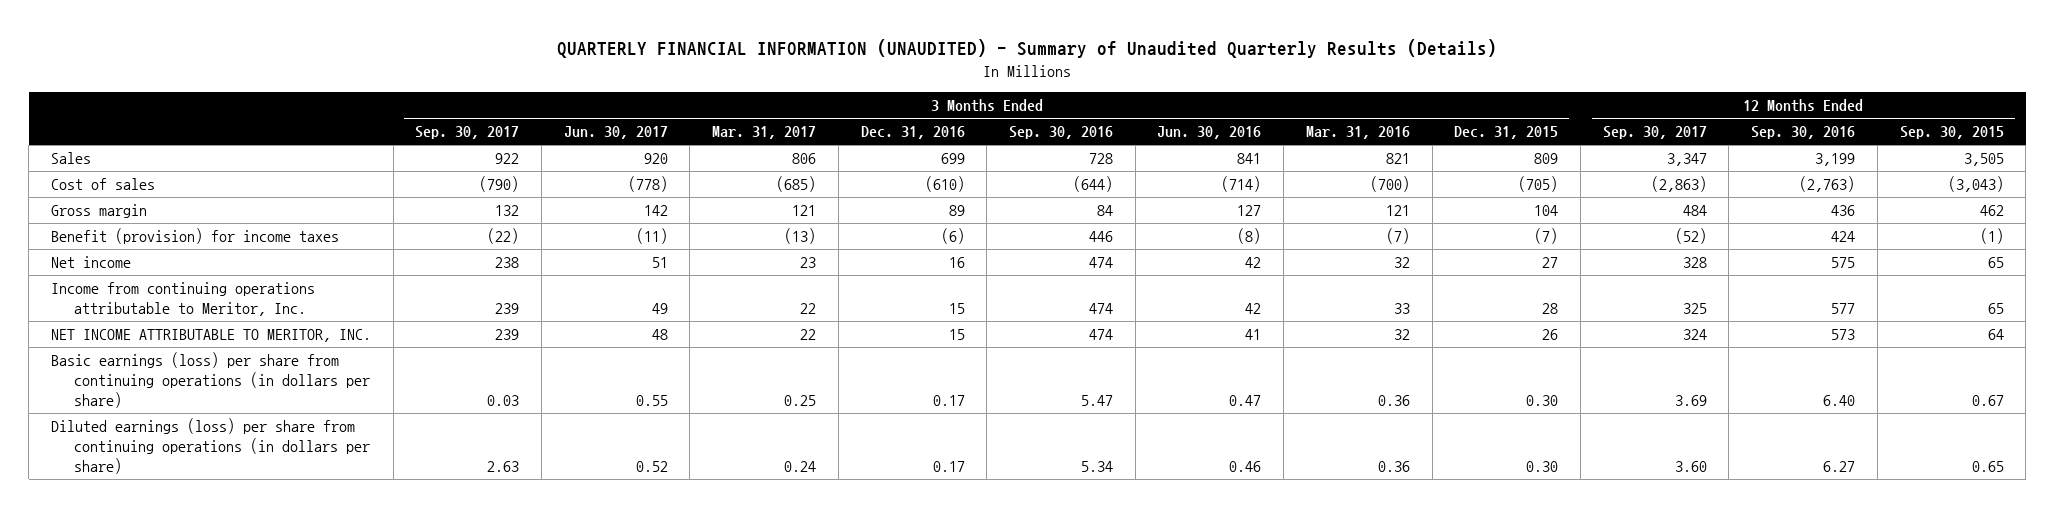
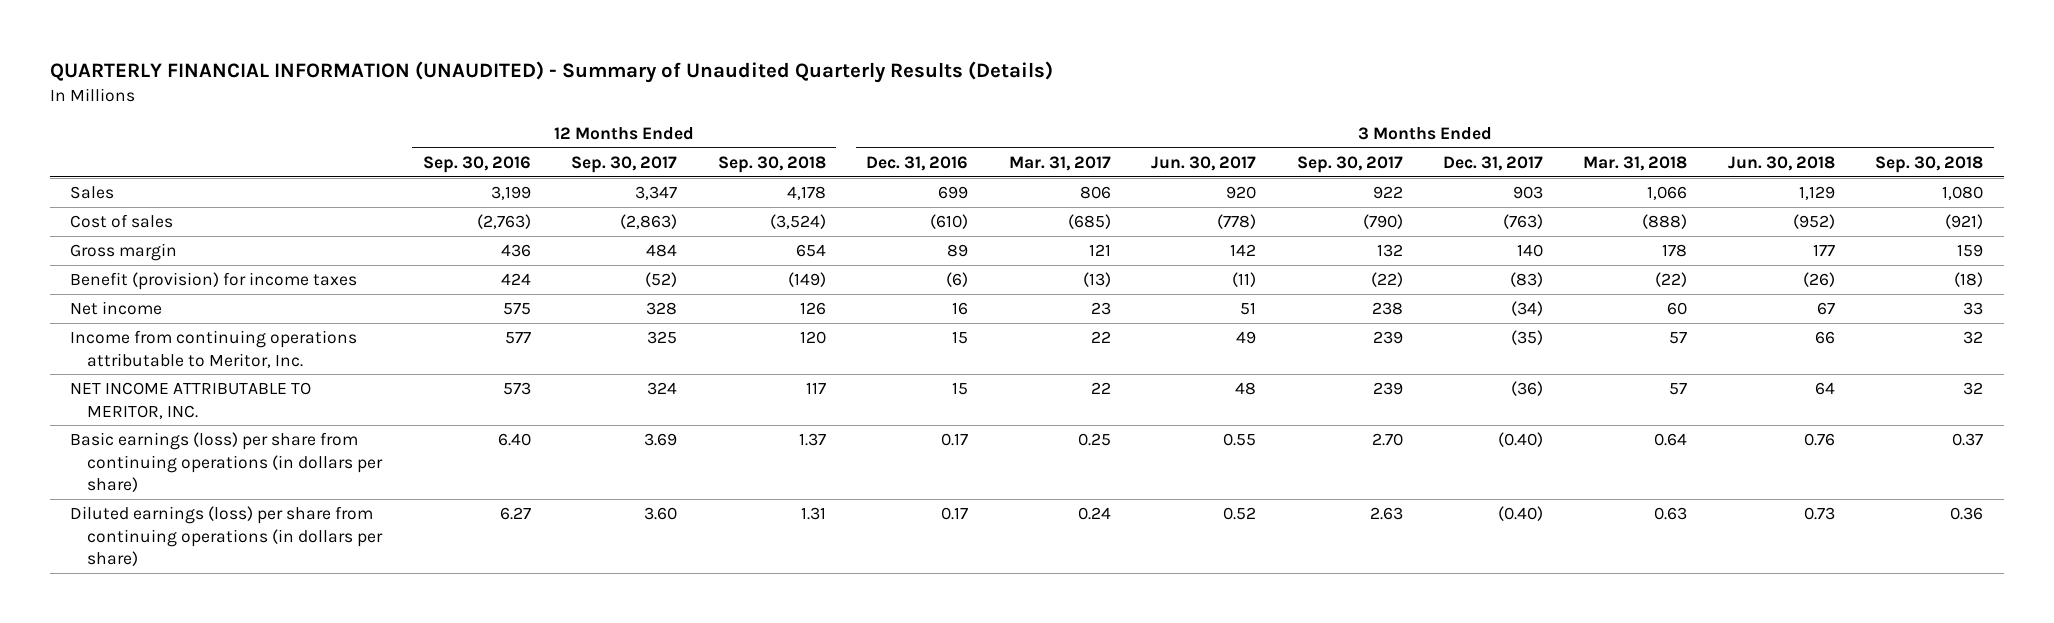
- | 3 Months Ended Sep. 30, 2017 | 3 Months Ended Jun. 30, 2017 | 3 Months Ended Mar. 31, 2017 | 3 Months Ended Dec. 31, 2016 | 3 Months Ended Sep. 30, 2016 | 3 Months Ended Jun. 30, 2016 | 3 Months Ended Mar. 31, 2016 | 3 Months Ended Dec. 31, 2015 | 12 Months Ended Sep. 30, 2017 | 12 Months Ended Sep. 30, 2016 | 12 Months Ended Sep. 30, 2015
+ | 12 Months Ended Sep. 30, 2016 | 12 Months Ended Sep. 30, 2017 | 12 Months Ended Sep. 30, 2018 | 3 Months Ended Dec. 31, 2016 | 3 Months Ended Mar. 31, 2017 | 3 Months Ended Jun. 30, 2017 | 3 Months Ended Sep. 30, 2017 | 3 Months Ended Dec. 31, 2017 | 3 Months Ended Mar. 31, 2018 | 3 Months Ended Jun. 30, 2018 | 3 Months Ended Sep. 30, 2018
- Basic earnings (loss) per share from continuing operations (in dollars per share) | 0.03 | 0.55 | 0.25 | 0.17 | 5.47 | 0.47 | 0.36 | 0.30 | 3.69 | 6.40 | 0.67
+ Basic earnings (loss) per share from continuing operations (in dollars per share) | 6.40 | 3.69 | 1.37 | 0.17 | 0.25 | 0.55 | 2.70 | (0.40) | 0.64 | 0.76 | 0.37

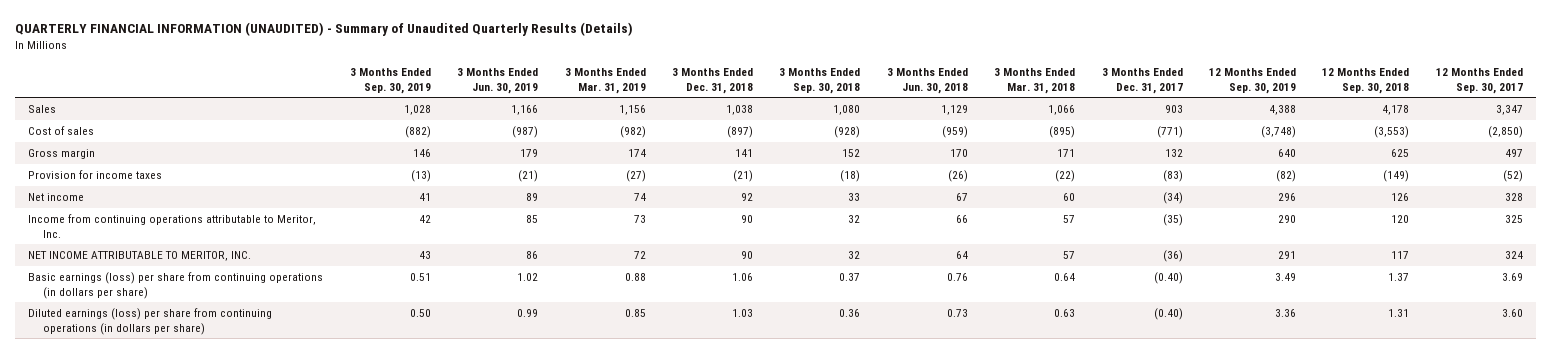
- | 12 Months Ended Sep. 30, 2016 | 12 Months Ended Sep. 30, 2017 | 12 Months Ended Sep. 30, 2018 | 3 Months Ended Dec. 31, 2016 | 3 Months Ended Mar. 31, 2017 | 3 Months Ended Jun. 30, 2017 | 3 Months Ended Sep. 30, 2017 | 3 Months Ended Dec. 31, 2017 | 3 Months Ended Mar. 31, 2018 | 3 Months Ended Jun. 30, 2018 | 3 Months Ended Sep. 30, 2018
+ | 3 Months Ended Sep. 30, 2019 | 3 Months Ended Jun. 30, 2019 | 3 Months Ended Mar. 31, 2019 | 3 Months Ended Dec. 31, 2018 | 3 Months Ended Sep. 30, 2018 | 3 Months Ended Jun. 30, 2018 | 3 Months Ended Mar. 31, 2018 | 3 Months Ended Dec. 31, 2017 | 12 Months Ended Sep. 30, 2019 | 12 Months Ended Sep. 30, 2018 | 12 Months Ended Sep. 30, 2017
- Cost of sales | (2,763) | (2,863) | (3,524) | (610) | (685) | (778) | (790) | (763) | (888) | (952) | (921)
- Gross margin | 436 | 484 | 654 | 89 | 121 | 142 | 132 | 140 | 178 | 177 | 159
- Benefit (provision) for income taxes | 424 | (52) | (149) | (6) | (13) | (11) | (22) | (83) | (22) | (26) | (18)
+ Cost of sales | (882) | (987) | (982) | (897) | (928) | (959) | (895) | (771) | (3,748) | (3,553) | (2,850)
+ Gross margin | 146 | 179 | 174 | 141 | 152 | 170 | 171 | 132 | 640 | 625 | 497
+ Provision for income taxes | (13) | (21) | (27) | (21) | (18) | (26) | (22) | (83) | (82) | (149) | (52)

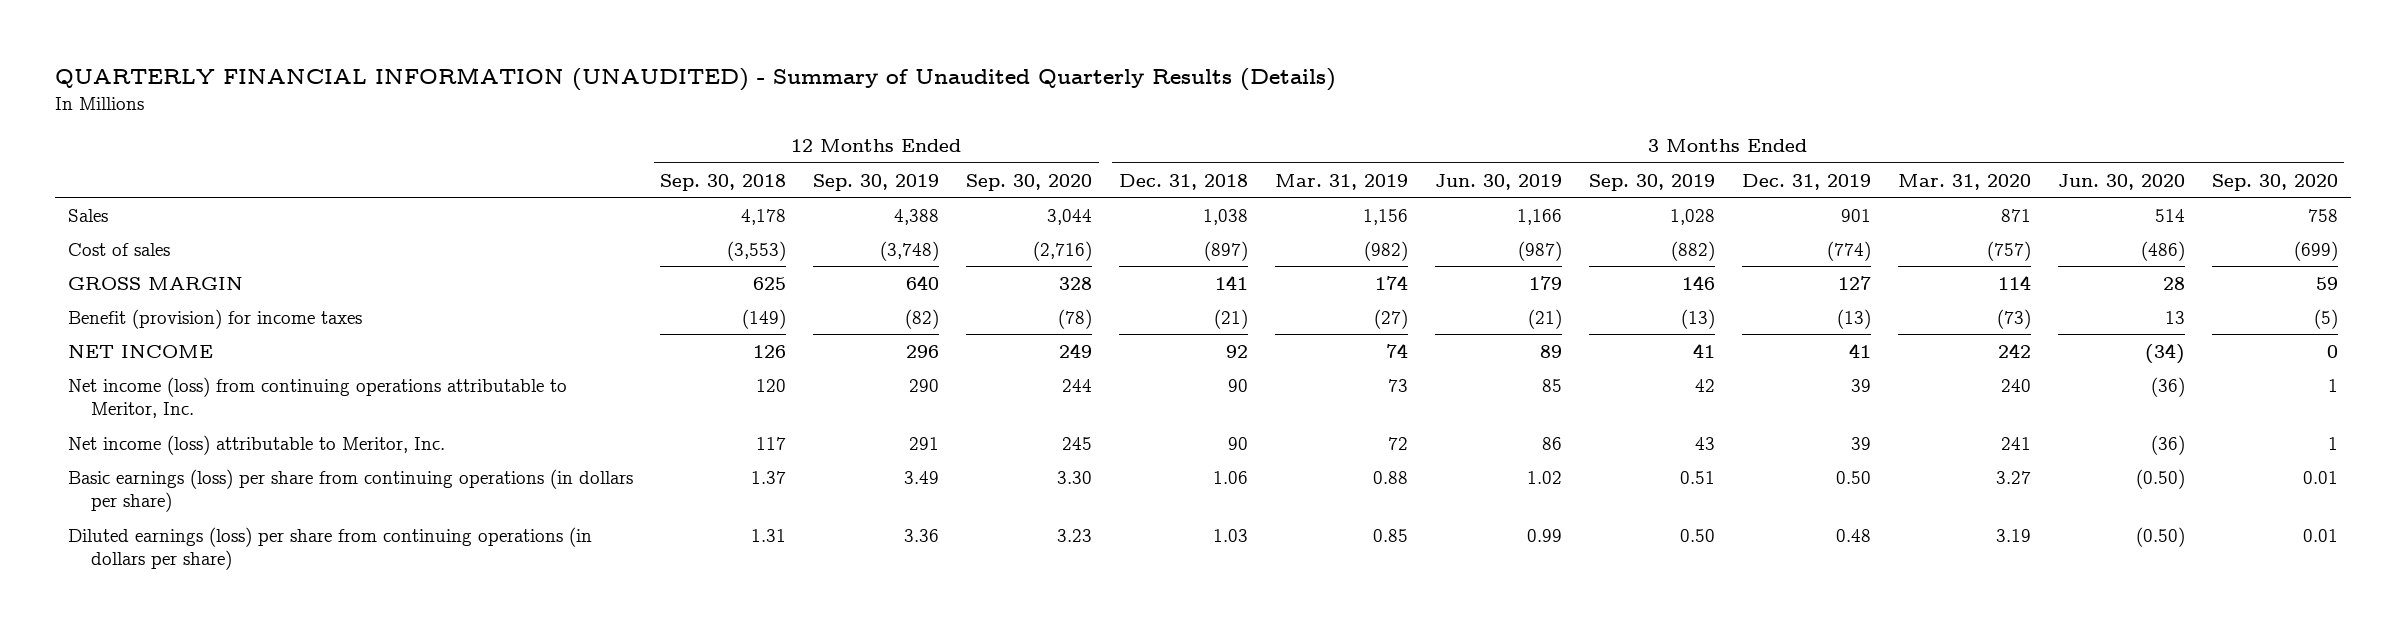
- | 3 Months Ended Sep. 30, 2019 | 3 Months Ended Jun. 30, 2019 | 3 Months Ended Mar. 31, 2019 | 3 Months Ended Dec. 31, 2018 | 3 Months Ended Sep. 30, 2018 | 3 Months Ended Jun. 30, 2018 | 3 Months Ended Mar. 31, 2018 | 3 Months Ended Dec. 31, 2017 | 12 Months Ended Sep. 30, 2019 | 12 Months Ended Sep. 30, 2018 | 12 Months Ended Sep. 30, 2017
+ | 12 Months Ended Sep. 30, 2018 | 12 Months Ended Sep. 30, 2019 | 12 Months Ended Sep. 30, 2020 | 3 Months Ended Dec. 31, 2018 | 3 Months Ended Mar. 31, 2019 | 3 Months Ended Jun. 30, 2019 | 3 Months Ended Sep. 30, 2019 | 3 Months Ended Dec. 31, 2019 | 3 Months Ended Mar. 31, 2020 | 3 Months Ended Jun. 30, 2020 | 3 Months Ended Sep. 30, 2020
- Gross margin | 146 | 179 | 174 | 141 | 152 | 170 | 171 | 132 | 640 | 625 | 497
- Provision for income taxes | (13) | (21) | (27) | (21) | (18) | (26) | (22) | (83) | (82) | (149) | (52)
- Net income | 41 | 89 | 74 | 92 | 33 | 67 | 60 | (34) | 296 | 126 | 328
- Income from continuing operations attributable to Meritor, Inc. | 42 | 85 | 73 | 90 | 32 | 66 | 57 | (35) | 290 | 120 | 325
- NET INCOME ATTRIBUTABLE TO MERITOR, INC. | 43 | 86 | 72 | 90 | 32 | 64 | 57 | (36) | 291 | 117 | 324
+ GROSS MARGIN | 625 | 640 | 328 | 141 | 174 | 179 | 146 | 127 | 114 | 28 | 59
+ Benefit (provision) for income taxes | (149) | (82) | (78) | (21) | (27) | (21) | (13) | (13) | (73) | 13 | (5)
+ NET INCOME | 126 | 296 | 249 | 92 | 74 | 89 | 41 | 41 | 242 | (34) | 0
+ Net income (loss) from continuing operations attributable to Meritor, Inc. | 120 | 290 | 244 | 90 | 73 | 85 | 42 | 39 | 240 | (36) | 1
+ Net income (loss) attributable to Meritor, Inc. | 117 | 291 | 245 | 90 | 72 | 86 | 43 | 39 | 241 | (36) | 1

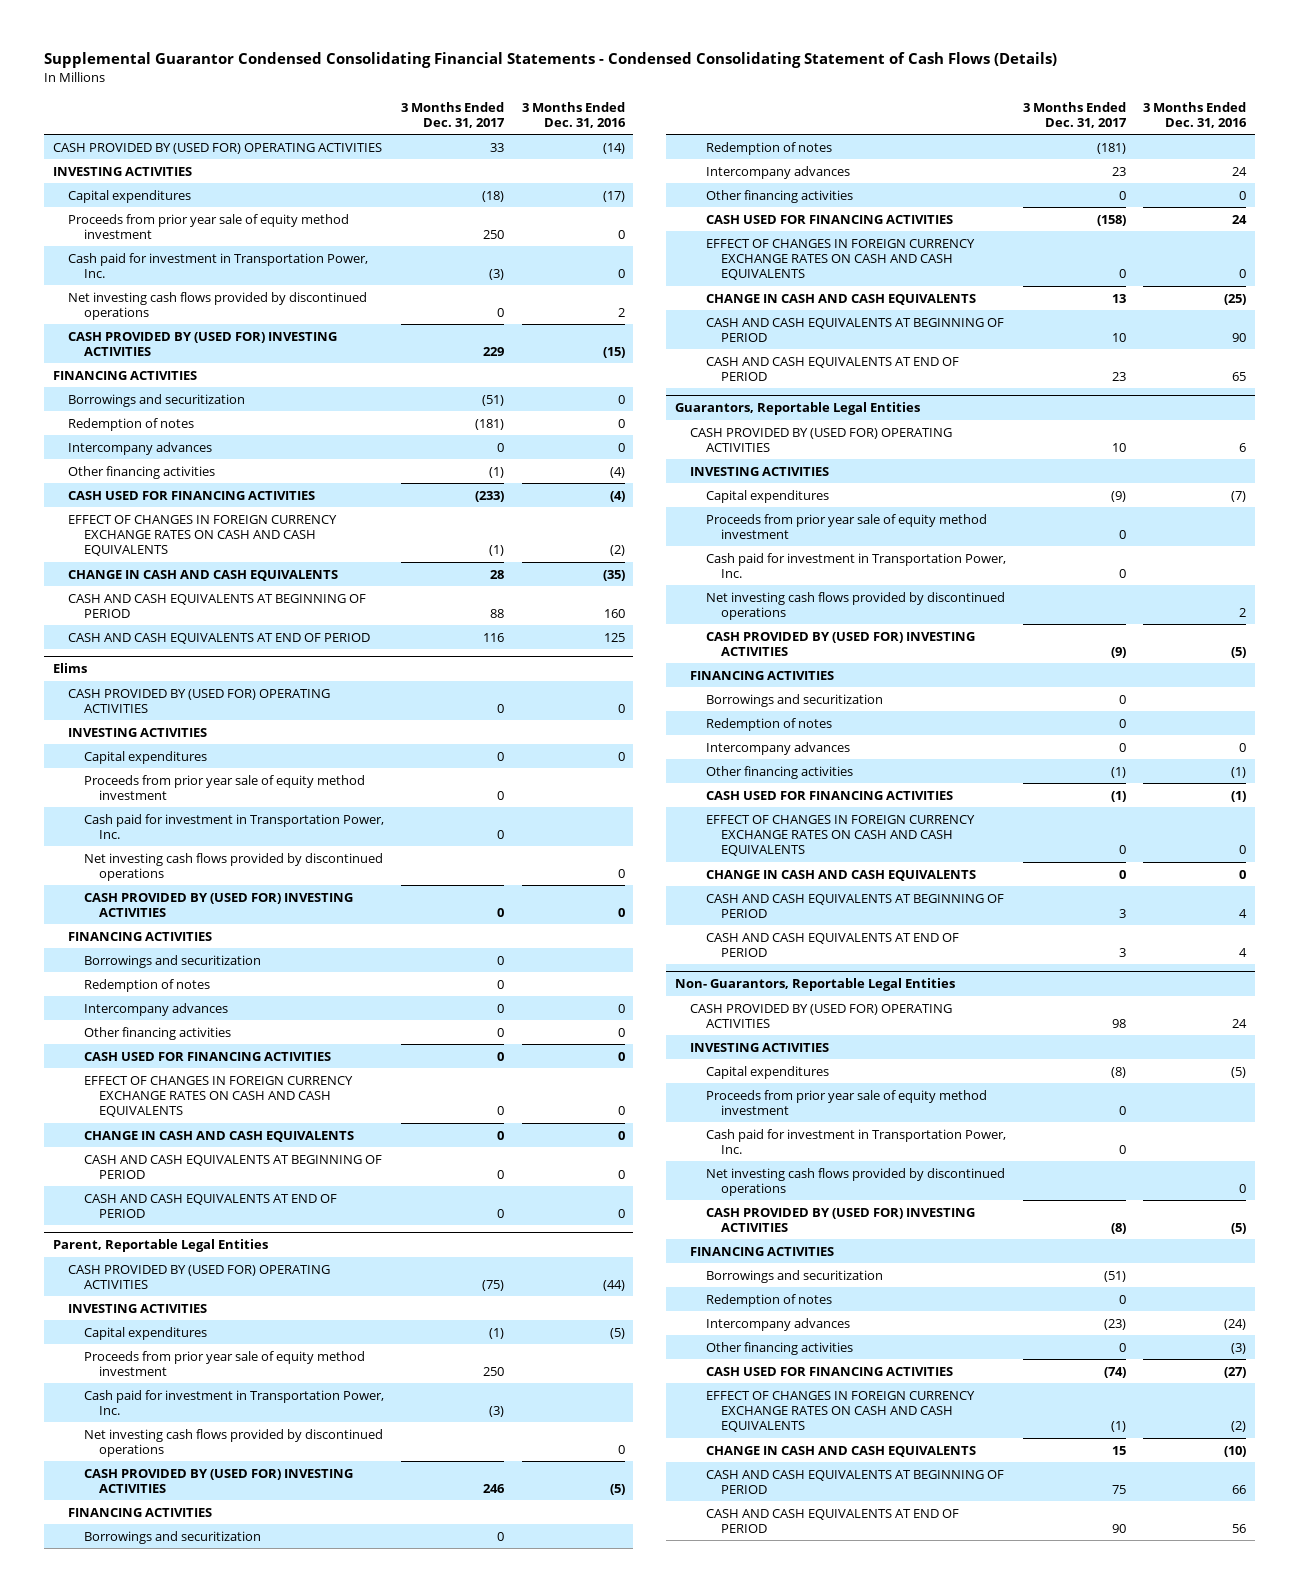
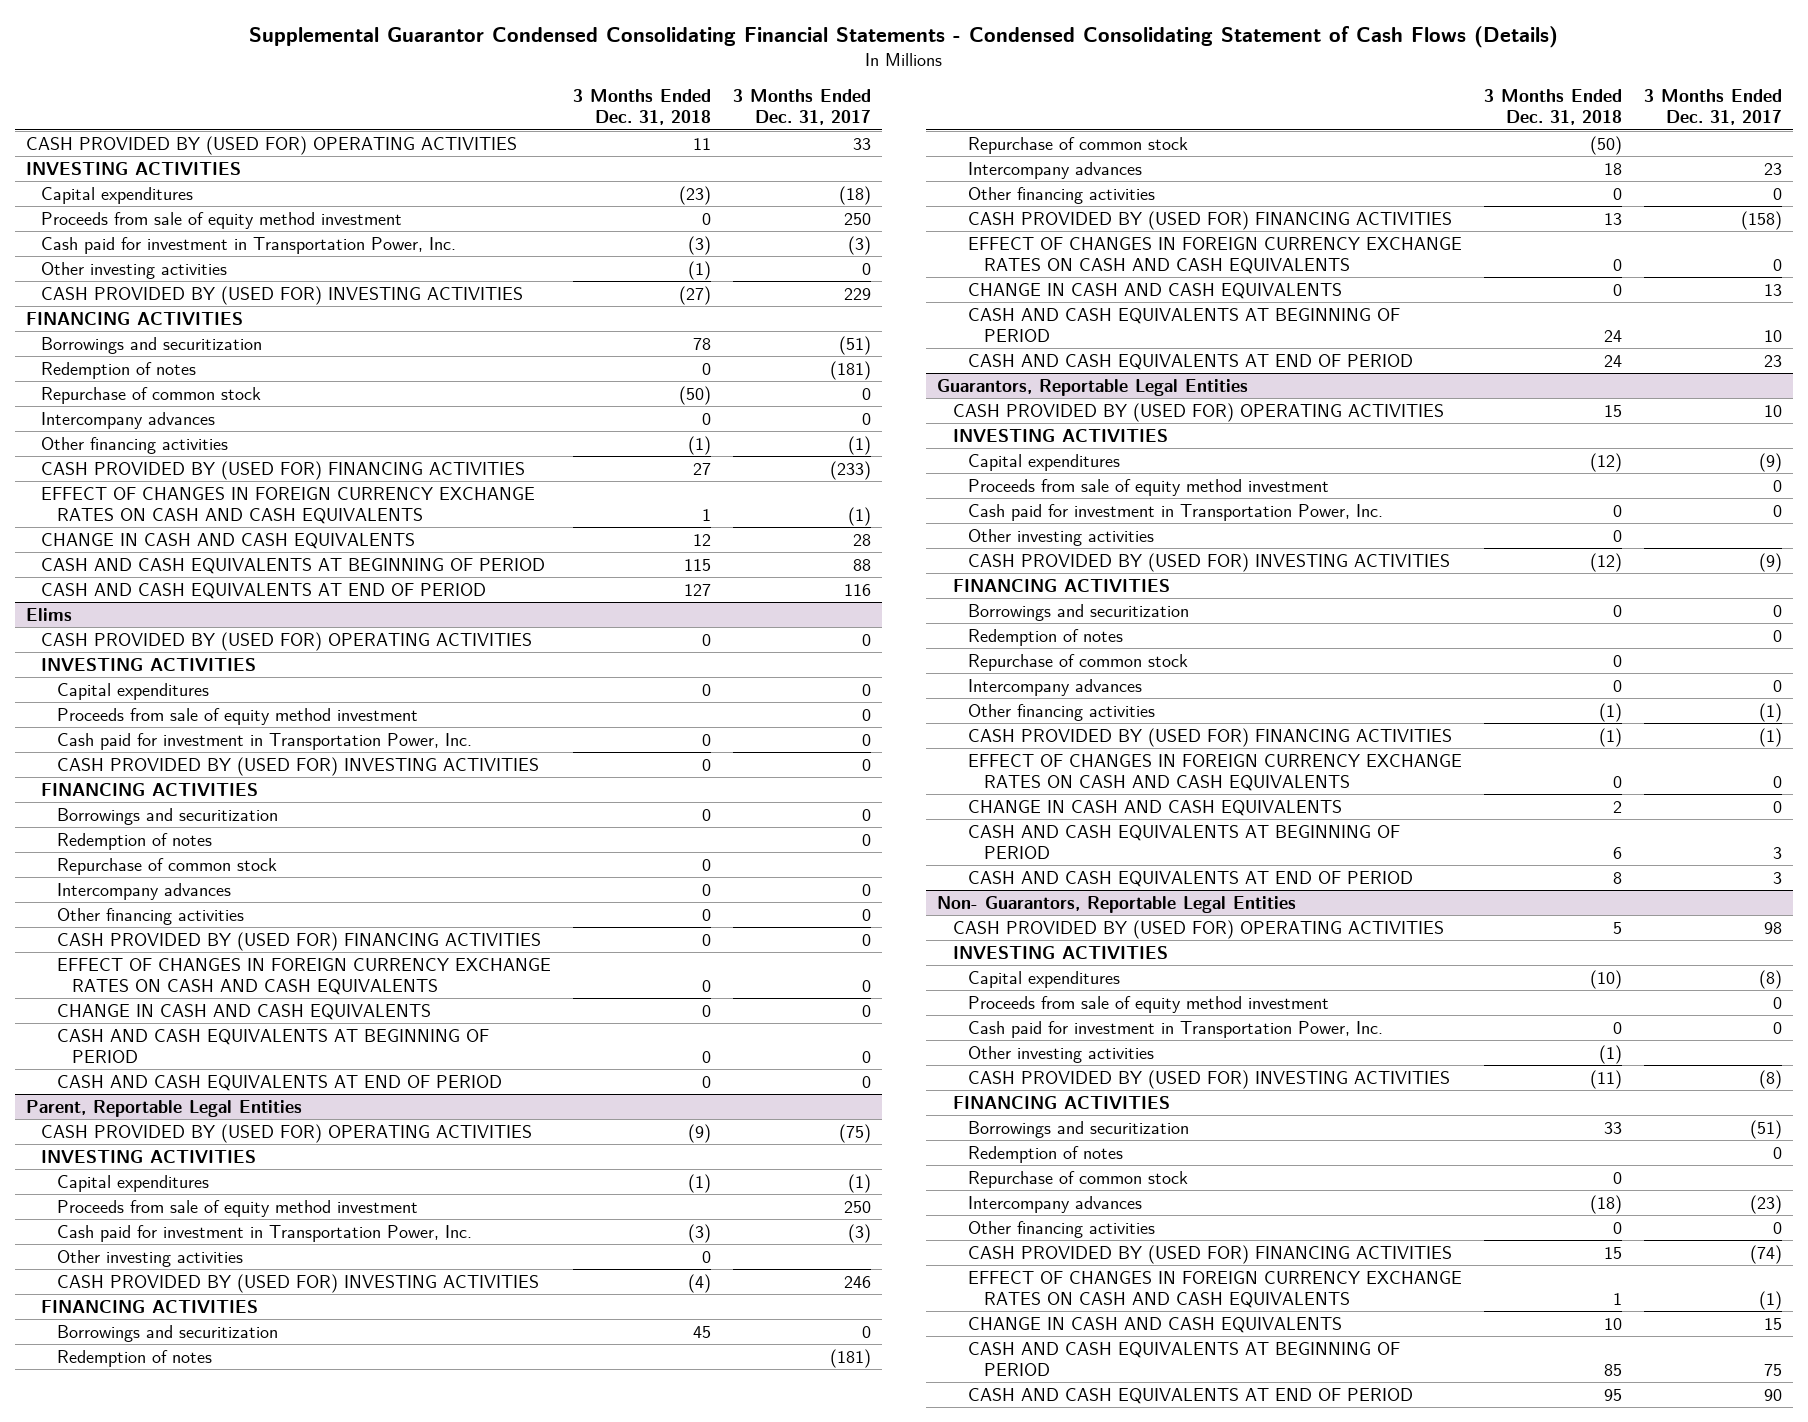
- | 3 Months Ended Dec. 31, 2017 | 3 Months Ended Dec. 31, 2016
+ | 3 Months Ended Dec. 31, 2018 | 3 Months Ended Dec. 31, 2017
- Proceeds from prior year sale of equity method investment | 250 | 0
+ Proceeds from sale of equity method investment | 0 | 250
- Net investing cash flows provided by discontinued operations | 0 | 2
+ Other investing activities | (1) | 0
+ Repurchase of common stock | (50) | 0
- CASH USED FOR FINANCING ACTIVITIES | (233) | (4)
+ CASH PROVIDED BY (USED FOR) FINANCING ACTIVITIES | 27 | (233)
@ Elims
- Proceeds from prior year sale of equity method investment | 0 |
+ Proceeds from sale of equity method investment | | 0
- Net investing cash flows provided by discontinued operations | | 0
+ Repurchase of common stock | 0 |
- CASH USED FOR FINANCING ACTIVITIES | 0 | 0
+ CASH PROVIDED BY (USED FOR) FINANCING ACTIVITIES | 0 | 0
@ Parent, Reportable Legal Entities
- Proceeds from prior year sale of equity method investment | 250 |
+ Proceeds from sale of equity method investment | | 250
- Net investing cash flows provided by discontinued operations | | 0
+ Other investing activities | 0 |
+ Repurchase of common stock | (50) |
- CASH USED FOR FINANCING ACTIVITIES | (158) | 24
+ CASH PROVIDED BY (USED FOR) FINANCING ACTIVITIES | 13 | (158)
@ Guarantors, Reportable Legal Entities
- Proceeds from prior year sale of equity method investment | 0 |
+ Proceeds from sale of equity method investment | | 0
- Net investing cash flows provided by discontinued operations | | 2
+ Other investing activities | 0 |
+ Repurchase of common stock | 0 |
- CASH USED FOR FINANCING ACTIVITIES | (1) | (1)
+ CASH PROVIDED BY (USED FOR) FINANCING ACTIVITIES | (1) | (1)
@ Non- Guarantors, Reportable Legal Entities
- Proceeds from prior year sale of equity method investment | 0 |
+ Proceeds from sale of equity method investment | | 0
- Net investing cash flows provided by discontinued operations | | 0
+ Other investing activities | (1) |
+ Repurchase of common stock | 0 |
- CASH USED FOR FINANCING ACTIVITIES | (74) | (27)
+ CASH PROVIDED BY (USED FOR) FINANCING ACTIVITIES | 15 | (74)

